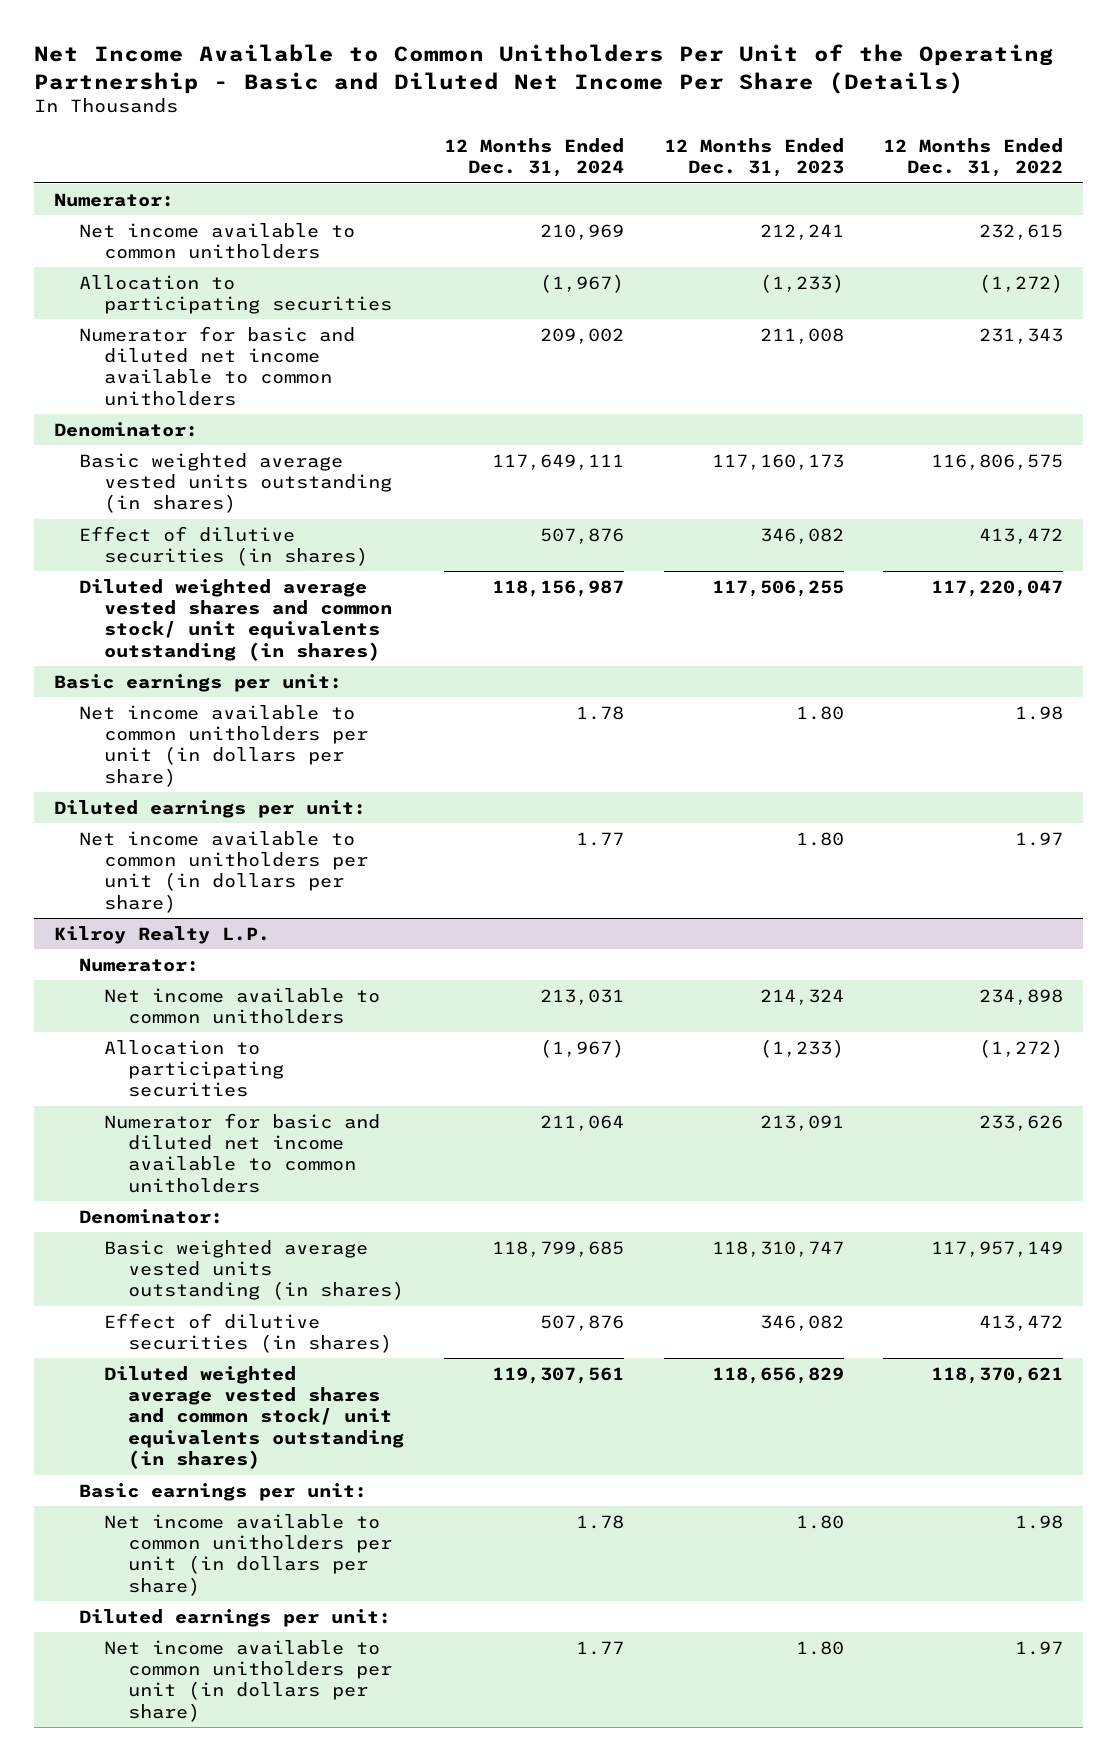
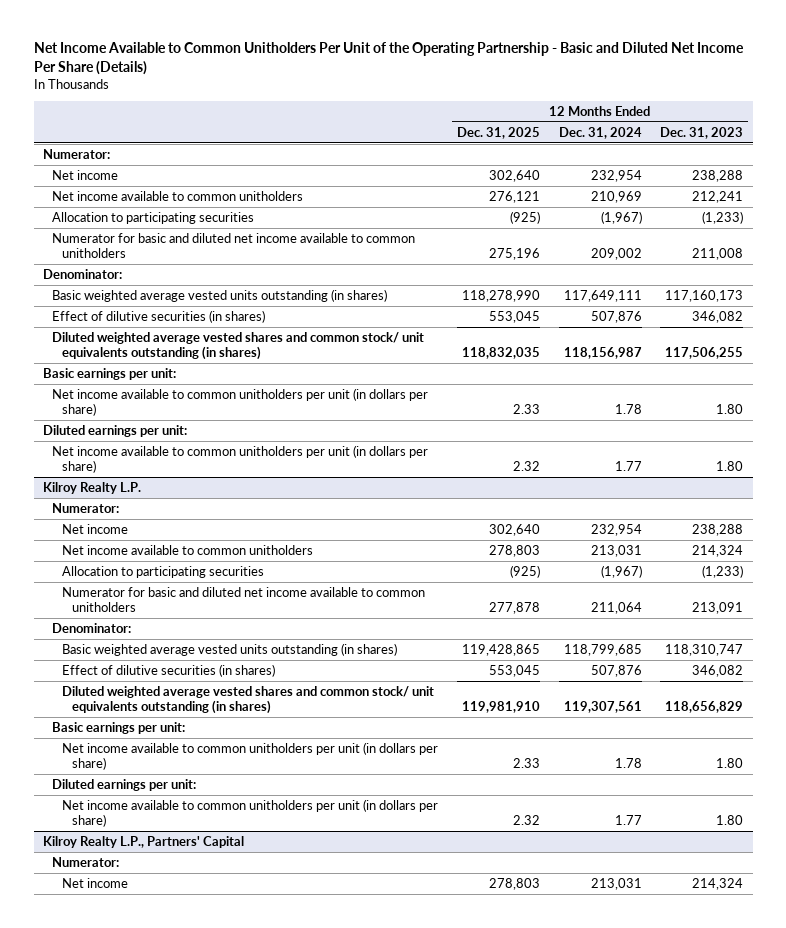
- | 12 Months Ended Dec. 31, 2024 | 12 Months Ended Dec. 31, 2023 | 12 Months Ended Dec. 31, 2022
+ | 12 Months Ended Dec. 31, 2025 | 12 Months Ended Dec. 31, 2024 | 12 Months Ended Dec. 31, 2023
+ Net income | 302,640 | 232,954 | 238,288
@ Kilroy Realty L.P.
+ Net income | 302,640 | 232,954 | 238,288
+ Kilroy Realty L.P., Partners' Capital
+ Numerator:
+ Net income | 278,803 | 213,031 | 214,324

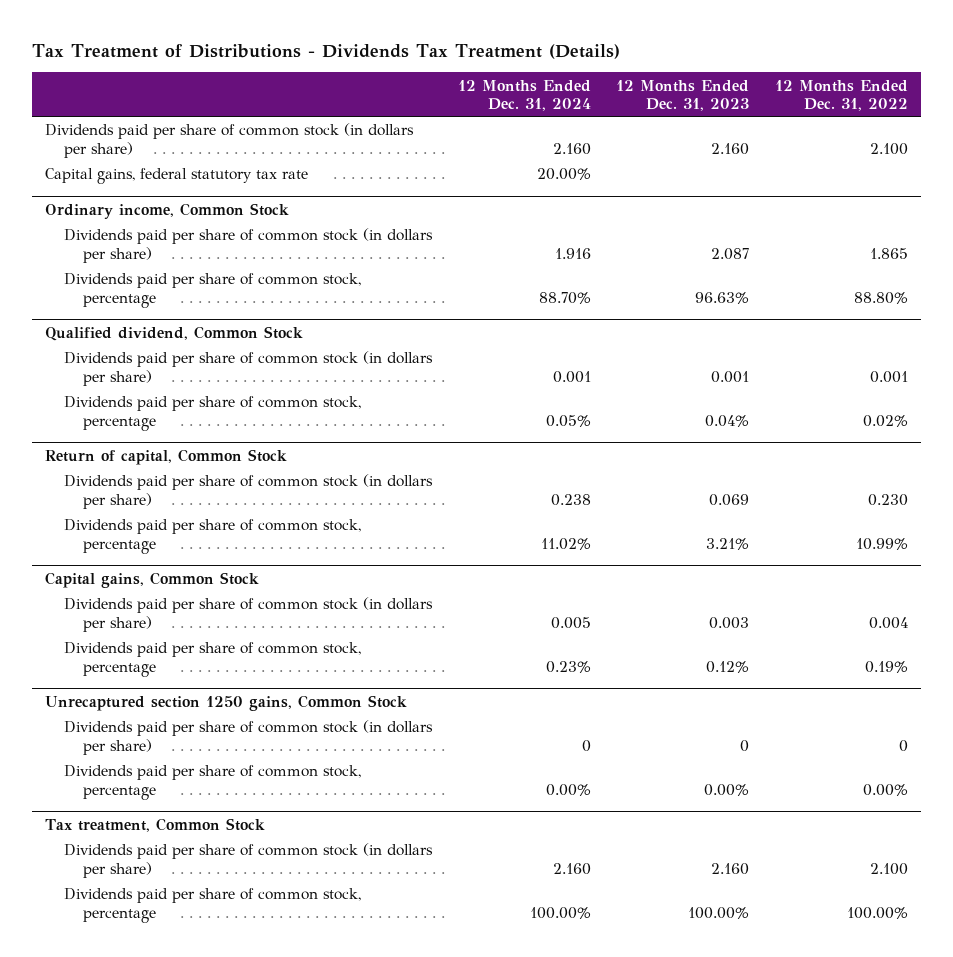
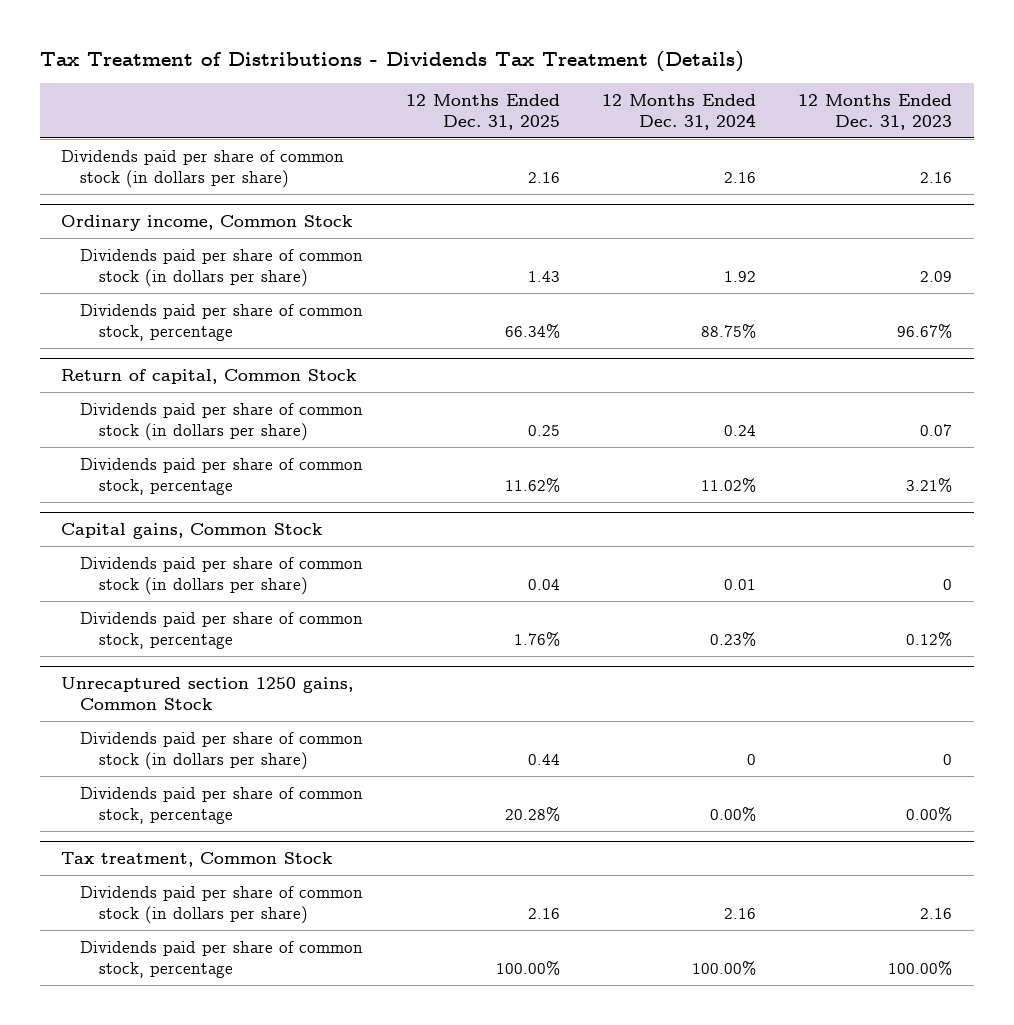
- | 12 Months Ended Dec. 31, 2024 | 12 Months Ended Dec. 31, 2023 | 12 Months Ended Dec. 31, 2022
+ | 12 Months Ended Dec. 31, 2025 | 12 Months Ended Dec. 31, 2024 | 12 Months Ended Dec. 31, 2023
- Dividends paid per share of common stock (in dollars per share) | 2.160 | 2.160 | 2.100
- Capital gains, federal statutory tax rate | 20.00% | |
+ Dividends paid per share of common stock (in dollars per share) | 2.16 | 2.16 | 2.16
@ Ordinary income, Common Stock
- Dividends paid per share of common stock (in dollars per share) | 1.916 | 2.087 | 1.865
- Dividends paid per share of common stock, percentage | 88.70% | 96.63% | 88.80%
- Qualified dividend, Common Stock
- Dividends paid per share of common stock (in dollars per share) | 0.001 | 0.001 | 0.001
- Dividends paid per share of common stock, percentage | 0.05% | 0.04% | 0.02%
@ Ordinary income, Common Stock
+ Dividends paid per share of common stock (in dollars per share) | 1.43 | 1.92 | 2.09
+ Dividends paid per share of common stock, percentage | 66.34% | 88.75% | 96.67%
@ Return of capital, Common Stock
- Dividends paid per share of common stock (in dollars per share) | 0.238 | 0.069 | 0.230
+ Dividends paid per share of common stock (in dollars per share) | 0.25 | 0.24 | 0.07
@ Capital gains, Common Stock
- Dividends paid per share of common stock (in dollars per share) | 0.005 | 0.003 | 0.004
+ Dividends paid per share of common stock (in dollars per share) | 0.04 | 0.01 | 0
@ Tax treatment, Common Stock
- Dividends paid per share of common stock (in dollars per share) | 2.160 | 2.160 | 2.100
+ Dividends paid per share of common stock (in dollars per share) | 2.16 | 2.16 | 2.16

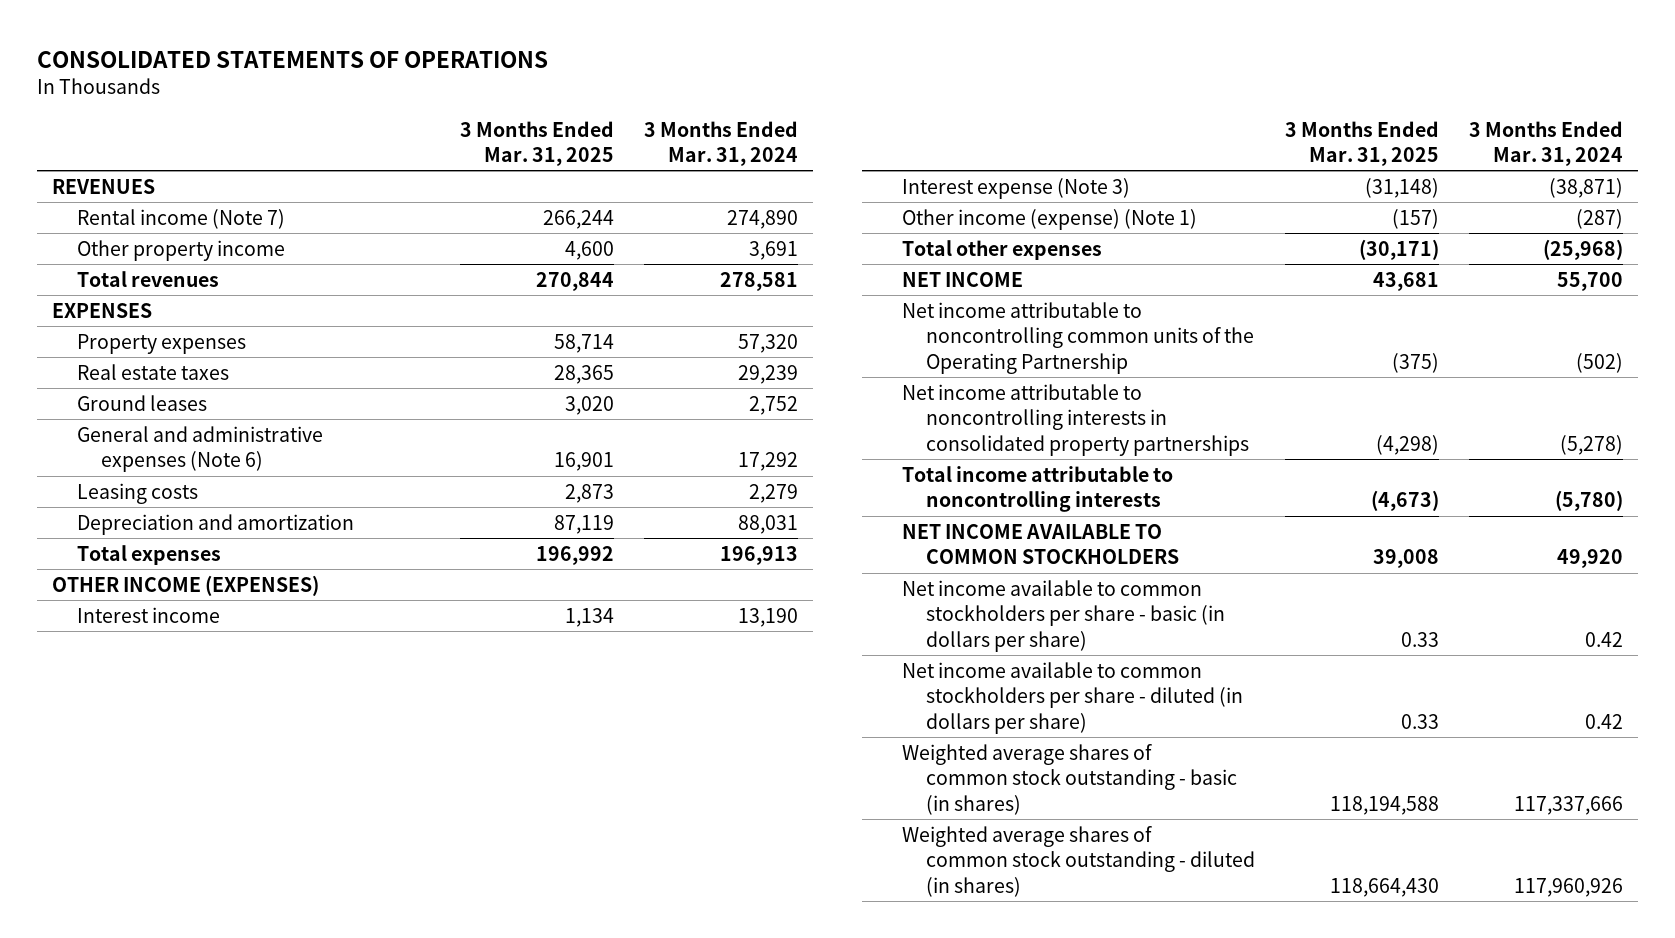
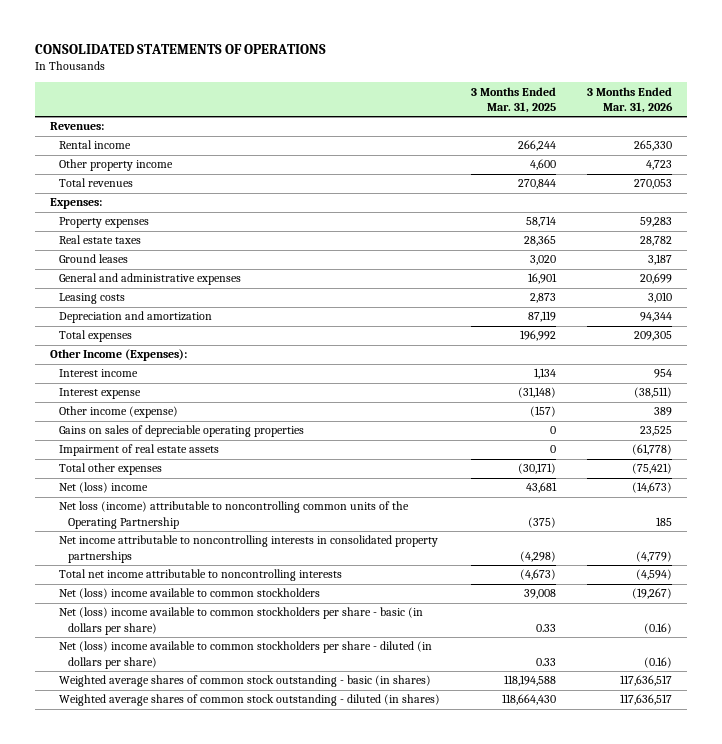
- | 3 Months Ended Mar. 31, 2025 | 3 Months Ended Mar. 31, 2024
+ | 3 Months Ended Mar. 31, 2025 | 3 Months Ended Mar. 31, 2026
- REVENUES
- Rental income (Note 7) | 266,244 | 274,890
+ Revenues:
+ Rental income | 266,244 | 265,330
- EXPENSES
+ Expenses:
- General and administrative expenses (Note 6) | 16,901 | 17,292
+ General and administrative expenses | 16,901 | 20,699
- OTHER INCOME (EXPENSES)
+ Other Income (Expenses):
- Interest expense (Note 3) | (31,148) | (38,871)
- Other income (expense) (Note 1) | (157) | (287)
+ Interest expense | (31,148) | (38,511)
+ Other income (expense) | (157) | 389
+ Gains on sales of depreciable operating properties | 0 | 23,525
+ Impairment of real estate assets | 0 | (61,778)
- NET INCOME | 43,681 | 55,700
- Net income attributable to noncontrolling common units of the Operating Partnership | (375) | (502)
+ Net (loss) income | 43,681 | (14,673)
+ Net loss (income) attributable to noncontrolling common units of the Operating Partnership | (375) | 185
- Total income attributable to noncontrolling interests | (4,673) | (5,780)
- NET INCOME AVAILABLE TO COMMON STOCKHOLDERS | 39,008 | 49,920
- Net income available to common stockholders per share - basic (in dollars per share) | 0.33 | 0.42
- Net income available to common stockholders per share - diluted (in dollars per share) | 0.33 | 0.42
+ Total net income attributable to noncontrolling interests | (4,673) | (4,594)
+ Net (loss) income available to common stockholders | 39,008 | (19,267)
+ Net (loss) income available to common stockholders per share - basic (in dollars per share) | 0.33 | (0.16)
+ Net (loss) income available to common stockholders per share - diluted (in dollars per share) | 0.33 | (0.16)

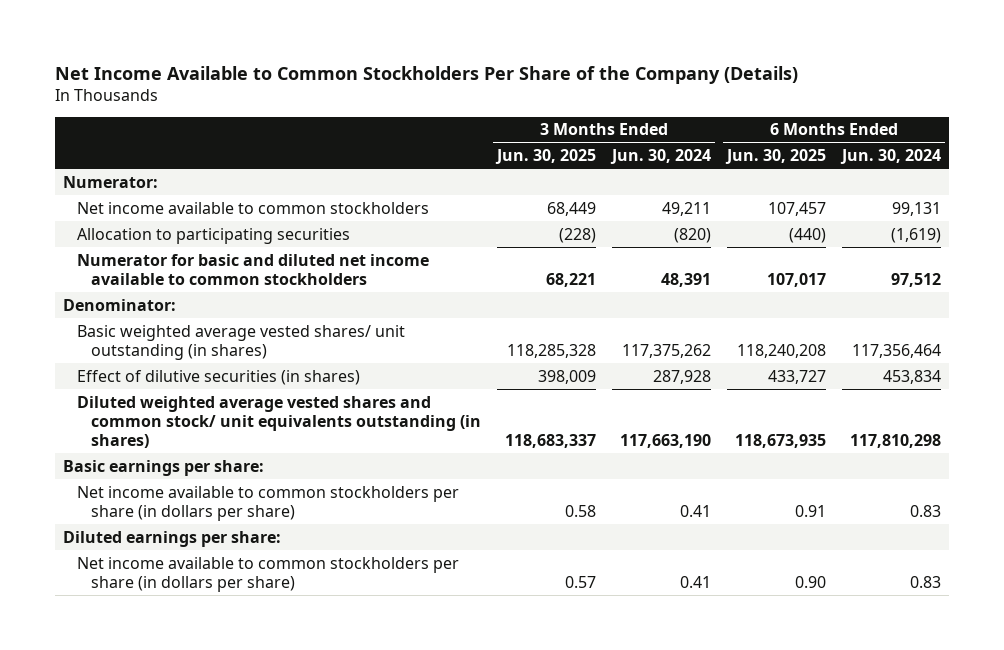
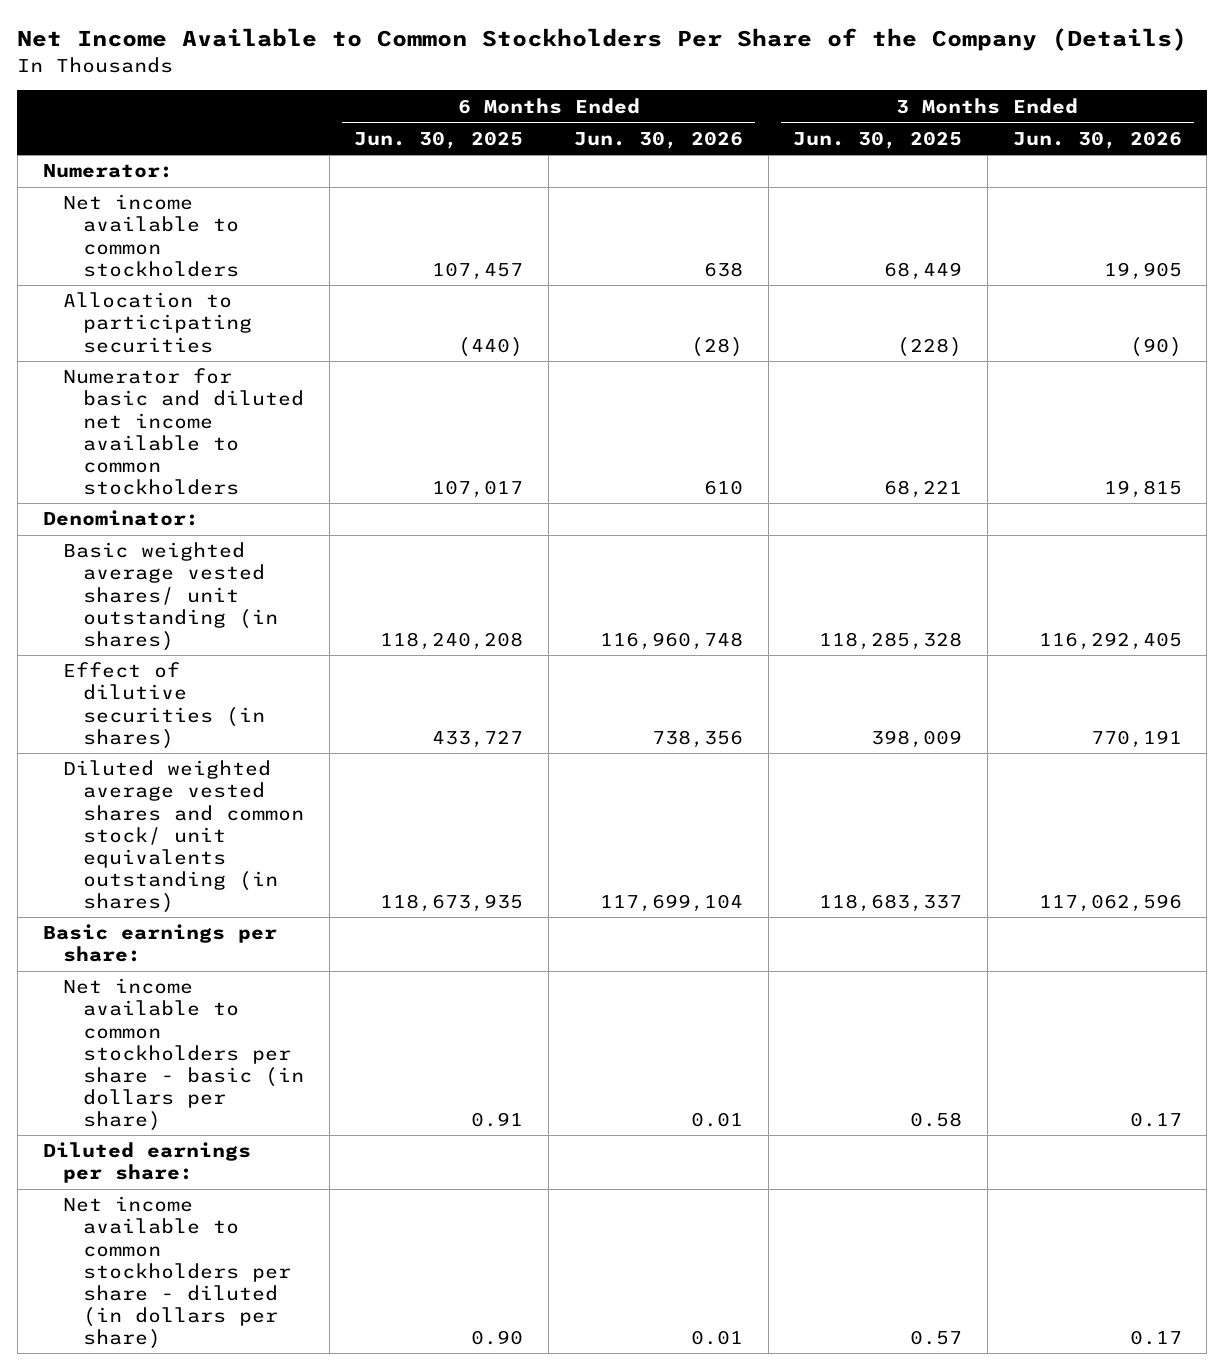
- | 3 Months Ended Jun. 30, 2025 | 3 Months Ended Jun. 30, 2024 | 6 Months Ended Jun. 30, 2025 | 6 Months Ended Jun. 30, 2024
+ | 6 Months Ended Jun. 30, 2025 | 6 Months Ended Jun. 30, 2026 | 3 Months Ended Jun. 30, 2025 | 3 Months Ended Jun. 30, 2026
- Net income available to common stockholders per share (in dollars per share) | 0.58 | 0.41 | 0.91 | 0.83
+ Net income available to common stockholders per share - basic (in dollars per share) | 0.91 | 0.01 | 0.58 | 0.17
- Net income available to common stockholders per share (in dollars per share) | 0.57 | 0.41 | 0.90 | 0.83
+ Net income available to common stockholders per share - diluted (in dollars per share) | 0.90 | 0.01 | 0.57 | 0.17

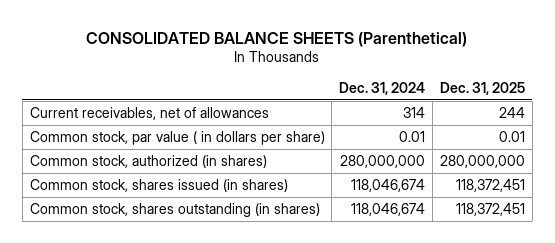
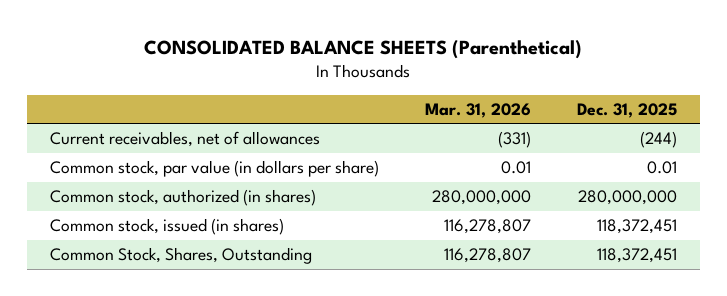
- | Dec. 31, 2024 | Dec. 31, 2025
+ | Mar. 31, 2026 | Dec. 31, 2025
- Current receivables, net of allowances | 314 | 244
- Common stock, par value ( in dollars per share) | 0.01 | 0.01
+ Current receivables, net of allowances | (331) | (244)
+ Common stock, par value (in dollars per share) | 0.01 | 0.01
- Common stock, shares issued (in shares) | 118,046,674 | 118,372,451
- Common stock, shares outstanding (in shares) | 118,046,674 | 118,372,451
+ Common stock, issued (in shares) | 116,278,807 | 118,372,451
+ Common Stock, Shares, Outstanding | 116,278,807 | 118,372,451

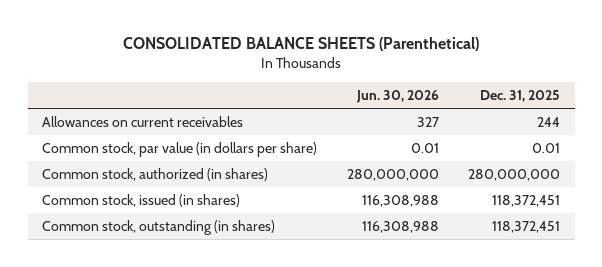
- | Mar. 31, 2026 | Dec. 31, 2025
+ | Jun. 30, 2026 | Dec. 31, 2025
- Current receivables, net of allowances | (331) | (244)
+ Allowances on current receivables | 327 | 244
- Common Stock, Shares, Outstanding | 116,278,807 | 118,372,451
+ Common stock, outstanding (in shares) | 116,308,988 | 118,372,451

